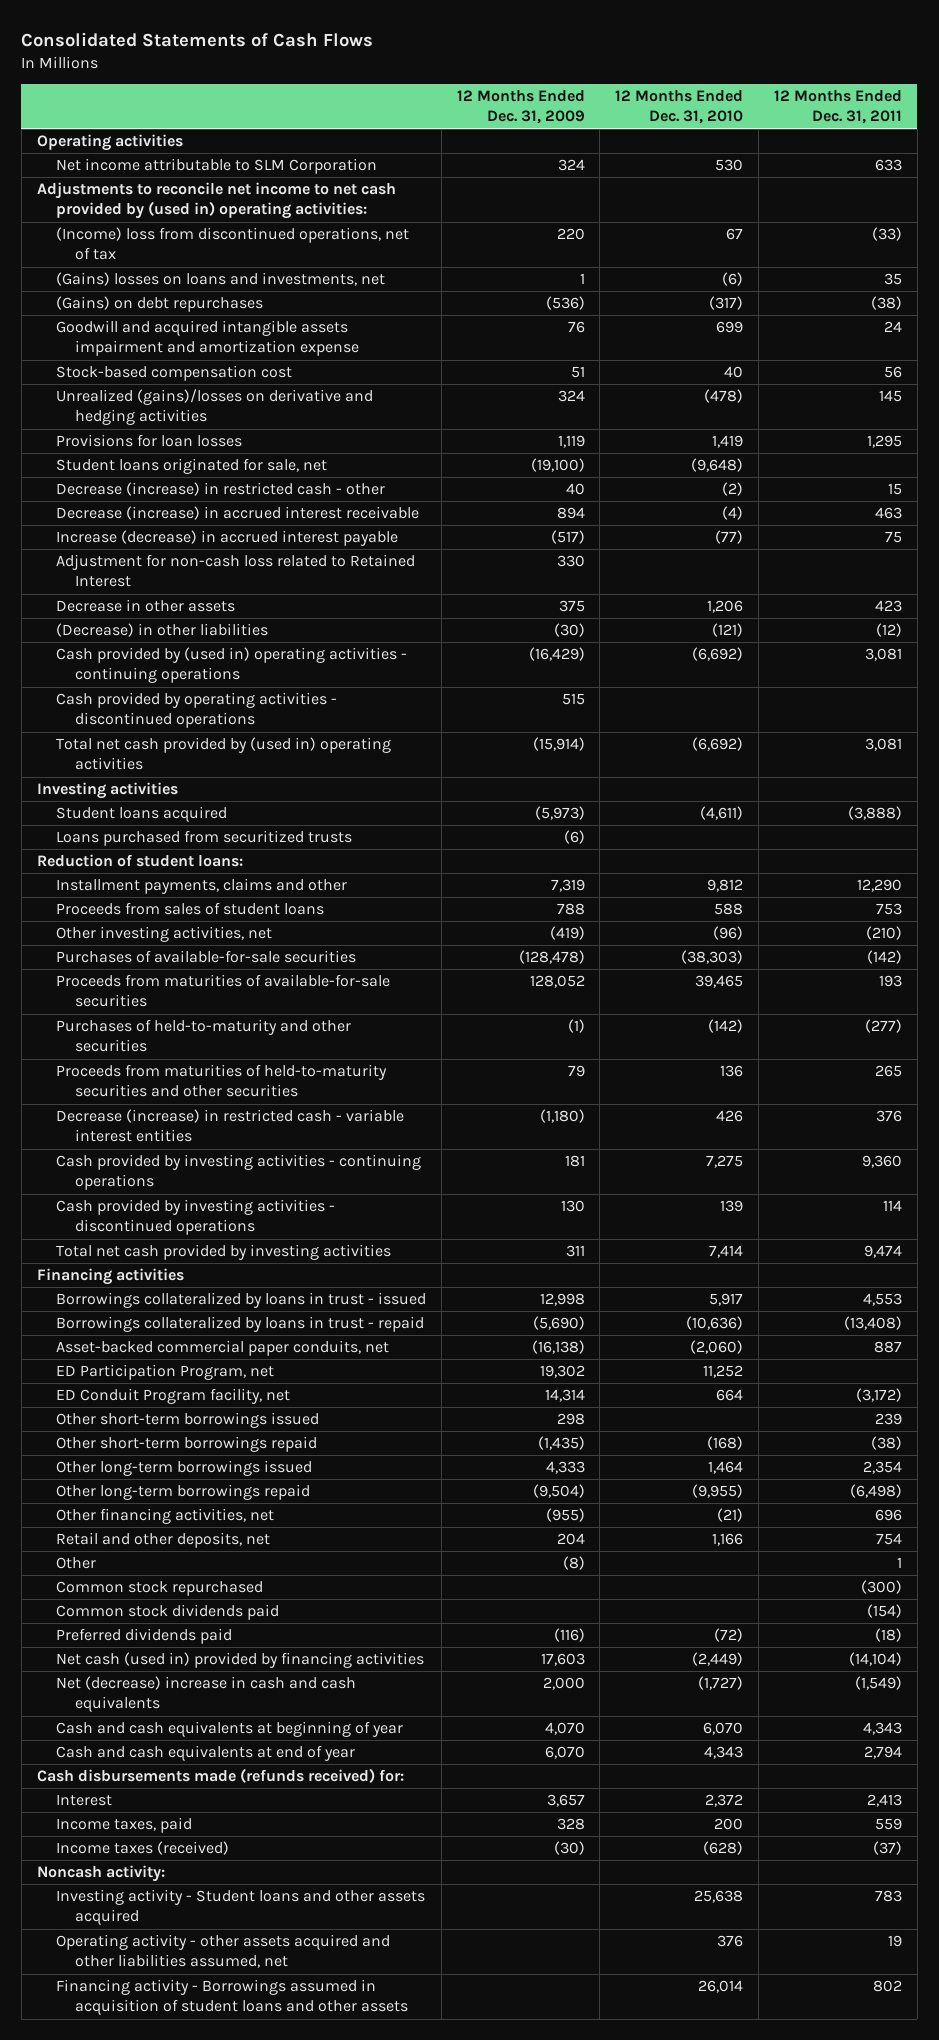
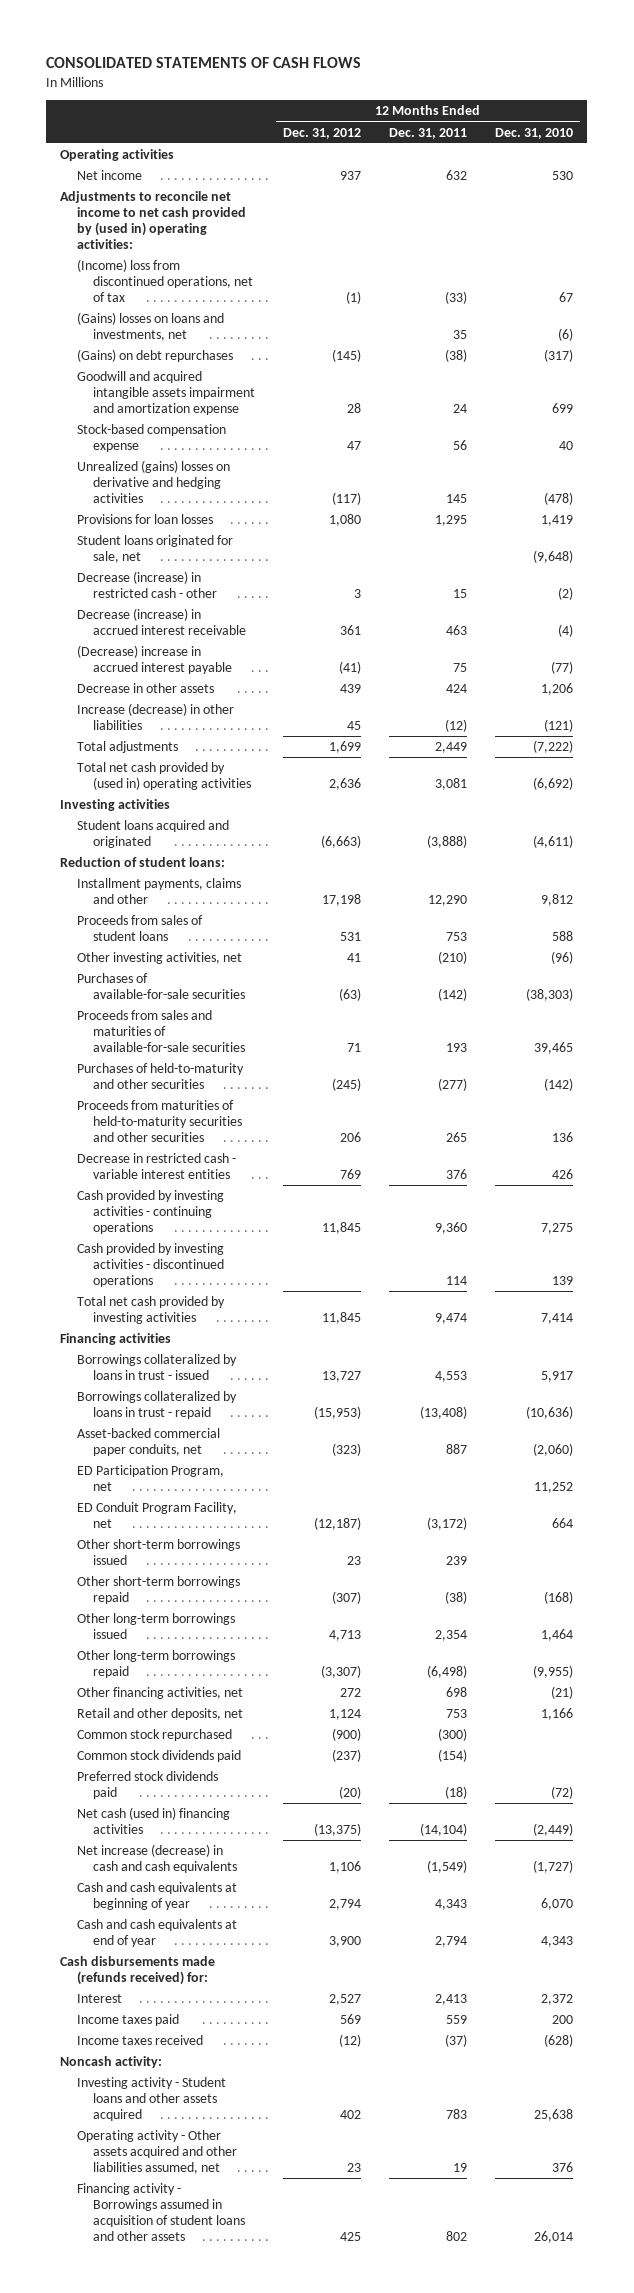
- Consolidated Statements of Cash Flows
+ CONSOLIDATED STATEMENTS OF CASH FLOWS
- | 12 Months Ended Dec. 31, 2009 | 12 Months Ended Dec. 31, 2010 | 12 Months Ended Dec. 31, 2011
+ | 12 Months Ended Dec. 31, 2012 | 12 Months Ended Dec. 31, 2011 | 12 Months Ended Dec. 31, 2010
- Net income attributable to SLM Corporation | 324 | 530 | 633
+ Net income | 937 | 632 | 530
- Stock-based compensation cost | 51 | 40 | 56
- Unrealized (gains)/losses on derivative and hedging activities | 324 | (478) | 145
+ Stock-based compensation expense | 47 | 56 | 40
+ Unrealized (gains) losses on derivative and hedging activities | (117) | 145 | (478)
- Increase (decrease) in accrued interest payable | (517) | (77) | 75
- Adjustment for non-cash loss related to Retained Interest | 330 | |
- Decrease in other assets | 375 | 1,206 | 423
- (Decrease) in other liabilities | (30) | (121) | (12)
- Cash provided by (used in) operating activities - continuing operations | (16,429) | (6,692) | 3,081
- Cash provided by operating activities - discontinued operations | 515 | |
+ (Decrease) increase in accrued interest payable | (41) | 75 | (77)
+ Decrease in other assets | 439 | 424 | 1,206
+ Increase (decrease) in other liabilities | 45 | (12) | (121)
+ Total adjustments | 1,699 | 2,449 | (7,222)
- Student loans acquired | (5,973) | (4,611) | (3,888)
- Loans purchased from securitized trusts | (6) | |
+ Student loans acquired and originated | (6,663) | (3,888) | (4,611)
- Proceeds from maturities of available-for-sale securities | 128,052 | 39,465 | 193
+ Proceeds from sales and maturities of available-for-sale securities | 71 | 193 | 39,465
- Decrease (increase) in restricted cash - variable interest entities | (1,180) | 426 | 376
+ Decrease in restricted cash - variable interest entities | 769 | 376 | 426
- ED Conduit Program facility, net | 14,314 | 664 | (3,172)
+ ED Conduit Program Facility, net | (12,187) | (3,172) | 664
- Other financing activities, net | (955) | (21) | 696
- Retail and other deposits, net | 204 | 1,166 | 754
- Other | (8) | | 1
+ Other financing activities, net | 272 | 698 | (21)
+ Retail and other deposits, net | 1,124 | 753 | 1,166
- Preferred dividends paid | (116) | (72) | (18)
- Net cash (used in) provided by financing activities | 17,603 | (2,449) | (14,104)
- Net (decrease) increase in cash and cash equivalents | 2,000 | (1,727) | (1,549)
+ Preferred stock dividends paid | (20) | (18) | (72)
+ Net cash (used in) financing activities | (13,375) | (14,104) | (2,449)
+ Net increase (decrease) in cash and cash equivalents | 1,106 | (1,549) | (1,727)
- Income taxes, paid | 328 | 200 | 559
- Income taxes (received) | (30) | (628) | (37)
+ Income taxes paid | 569 | 559 | 200
+ Income taxes received | (12) | (37) | (628)
- Operating activity - other assets acquired and other liabilities assumed, net | | 376 | 19
+ Operating activity - Other assets acquired and other liabilities assumed, net | 23 | 19 | 376

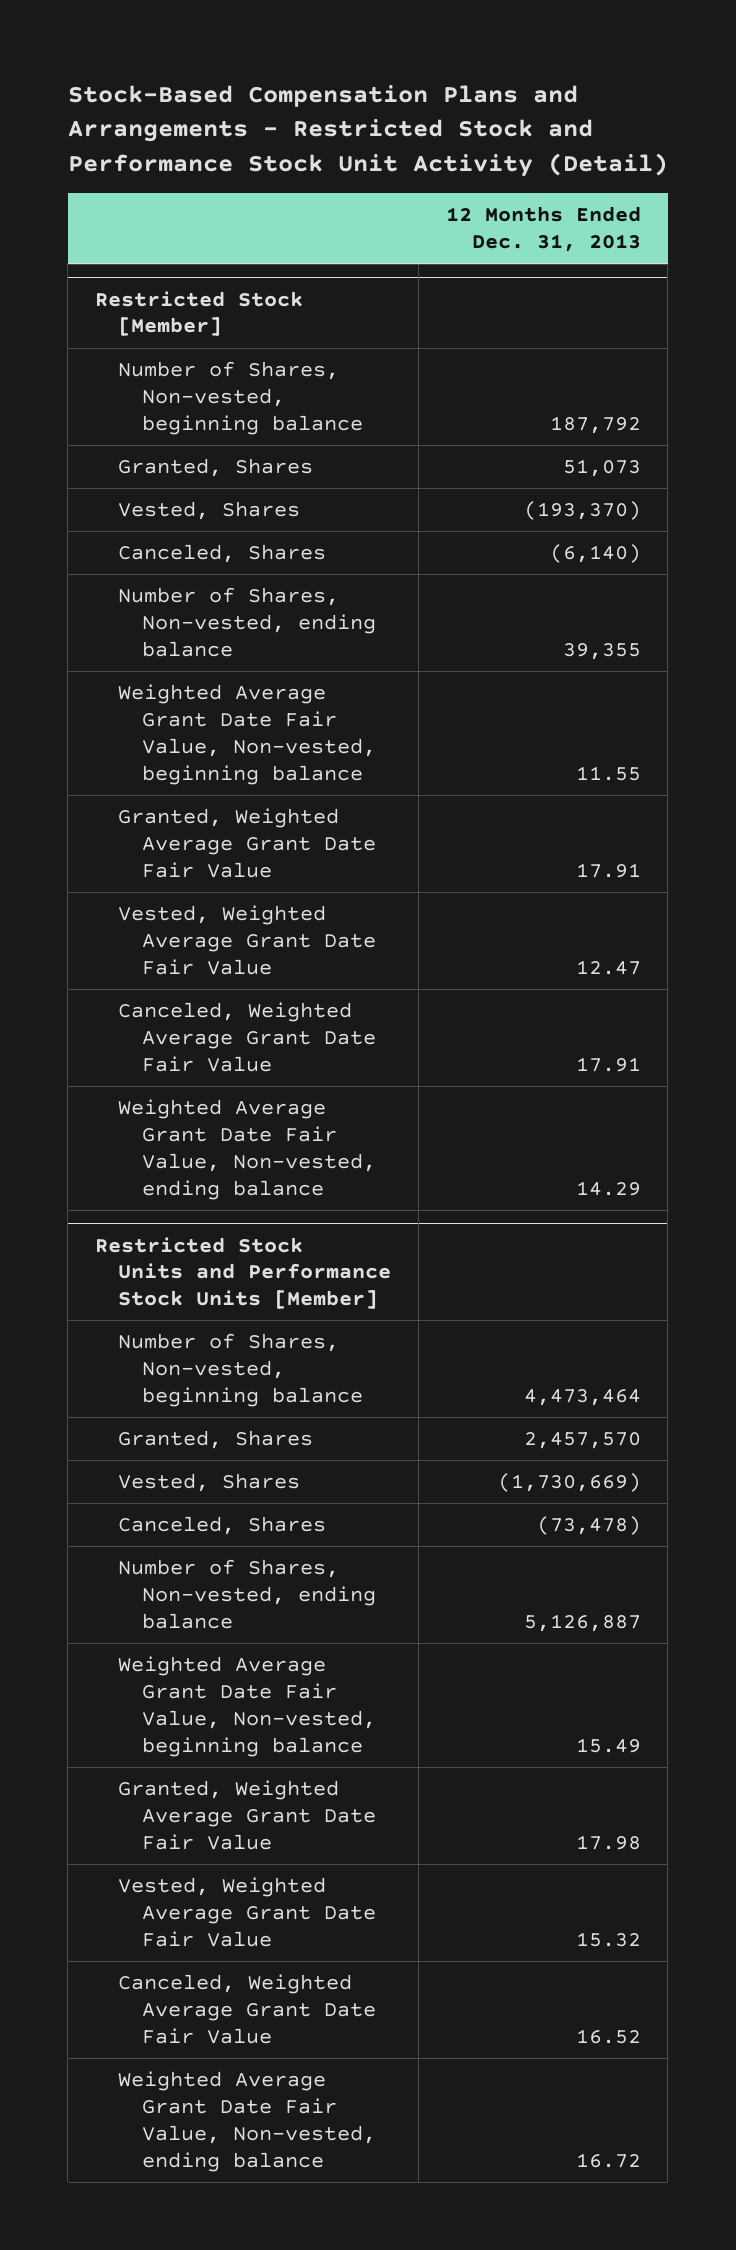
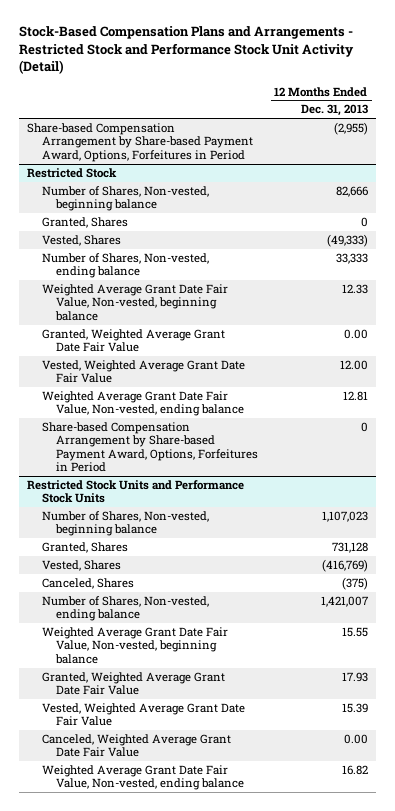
- Restricted Stock [Member]
- Number of Shares, Non-vested, beginning balance | 187,792
- Granted, Shares | 51,073
- Vested, Shares | (193,370)
- Canceled, Shares | (6,140)
- Number of Shares, Non-vested, ending balance | 39,355
- Weighted Average Grant Date Fair Value, Non-vested, beginning balance | 11.55
- Granted, Weighted Average Grant Date Fair Value | 17.91
- Vested, Weighted Average Grant Date Fair Value | 12.47
- Canceled, Weighted Average Grant Date Fair Value | 17.91
- Weighted Average Grant Date Fair Value, Non-vested, ending balance | 14.29
- Restricted Stock Units and Performance Stock Units [Member]
- Number of Shares, Non-vested, beginning balance | 4,473,464
- Granted, Shares | 2,457,570
- Vested, Shares | (1,730,669)
- Canceled, Shares | (73,478)
- Number of Shares, Non-vested, ending balance | 5,126,887
- Weighted Average Grant Date Fair Value, Non-vested, beginning balance | 15.49
- Granted, Weighted Average Grant Date Fair Value | 17.98
- Vested, Weighted Average Grant Date Fair Value | 15.32
- Canceled, Weighted Average Grant Date Fair Value | 16.52
- Weighted Average Grant Date Fair Value, Non-vested, ending balance | 16.72
+ Share-based Compensation Arrangement by Share-based Payment Award, Options, Forfeitures in Period | (2,955)
+ Restricted Stock
+ Number of Shares, Non-vested, beginning balance | 82,666
+ Granted, Shares | 0
+ Vested, Shares | (49,333)
+ Number of Shares, Non-vested, ending balance | 33,333
+ Weighted Average Grant Date Fair Value, Non-vested, beginning balance | 12.33
+ Granted, Weighted Average Grant Date Fair Value | 0.00
+ Vested, Weighted Average Grant Date Fair Value | 12.00
+ Weighted Average Grant Date Fair Value, Non-vested, ending balance | 12.81
+ Share-based Compensation Arrangement by Share-based Payment Award, Options, Forfeitures in Period | 0
+ Restricted Stock Units and Performance Stock Units
+ Number of Shares, Non-vested, beginning balance | 1,107,023
+ Granted, Shares | 731,128
+ Vested, Shares | (416,769)
+ Canceled, Shares | (375)
+ Number of Shares, Non-vested, ending balance | 1,421,007
+ Weighted Average Grant Date Fair Value, Non-vested, beginning balance | 15.55
+ Granted, Weighted Average Grant Date Fair Value | 17.93
+ Vested, Weighted Average Grant Date Fair Value | 15.39
+ Canceled, Weighted Average Grant Date Fair Value | 0.00
+ Weighted Average Grant Date Fair Value, Non-vested, ending balance | 16.82

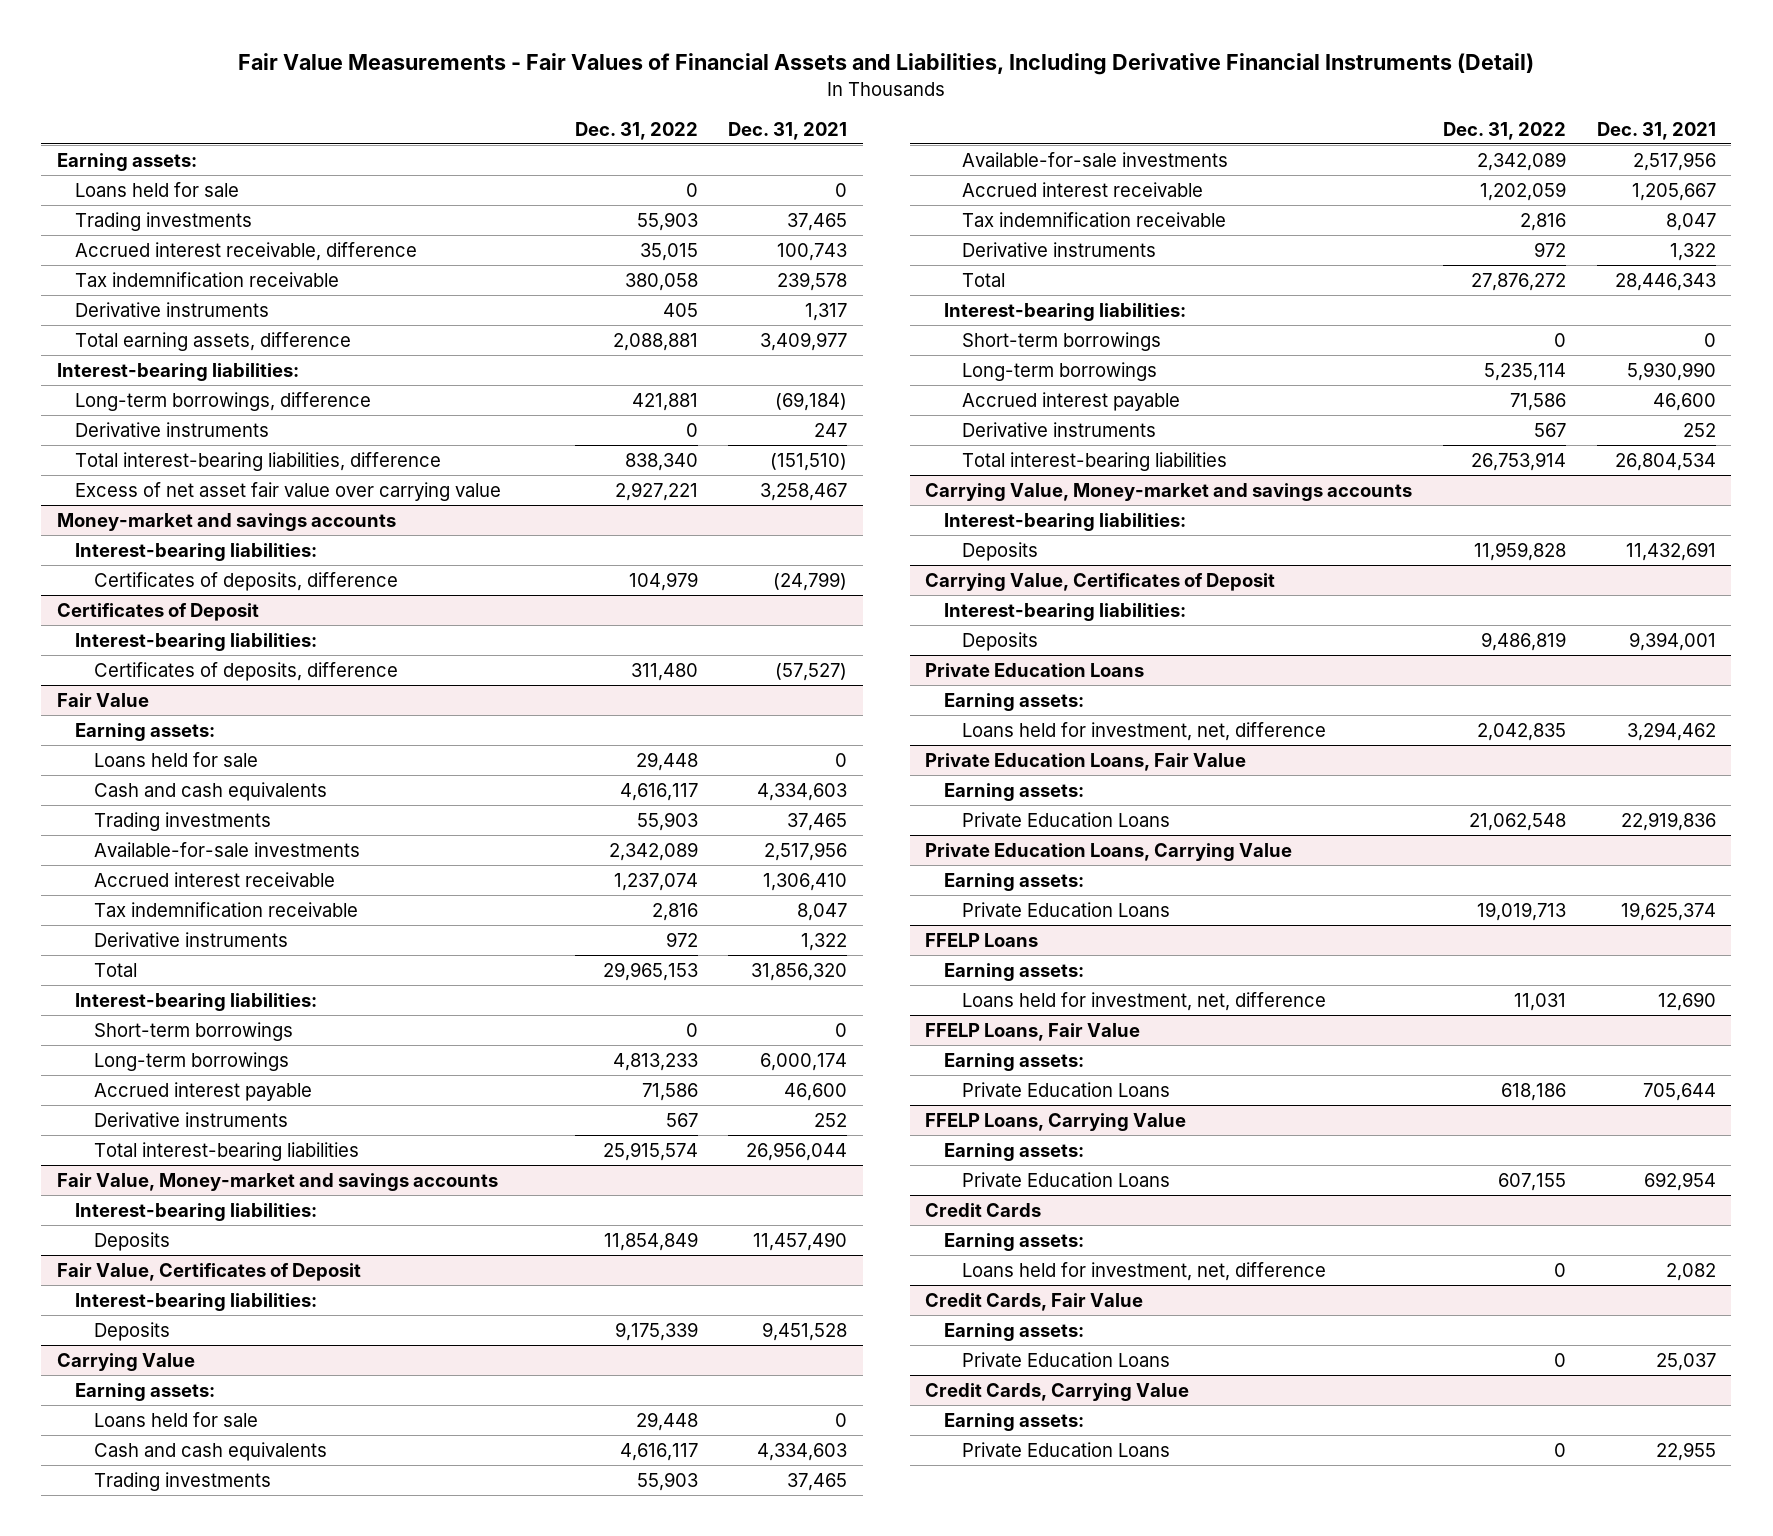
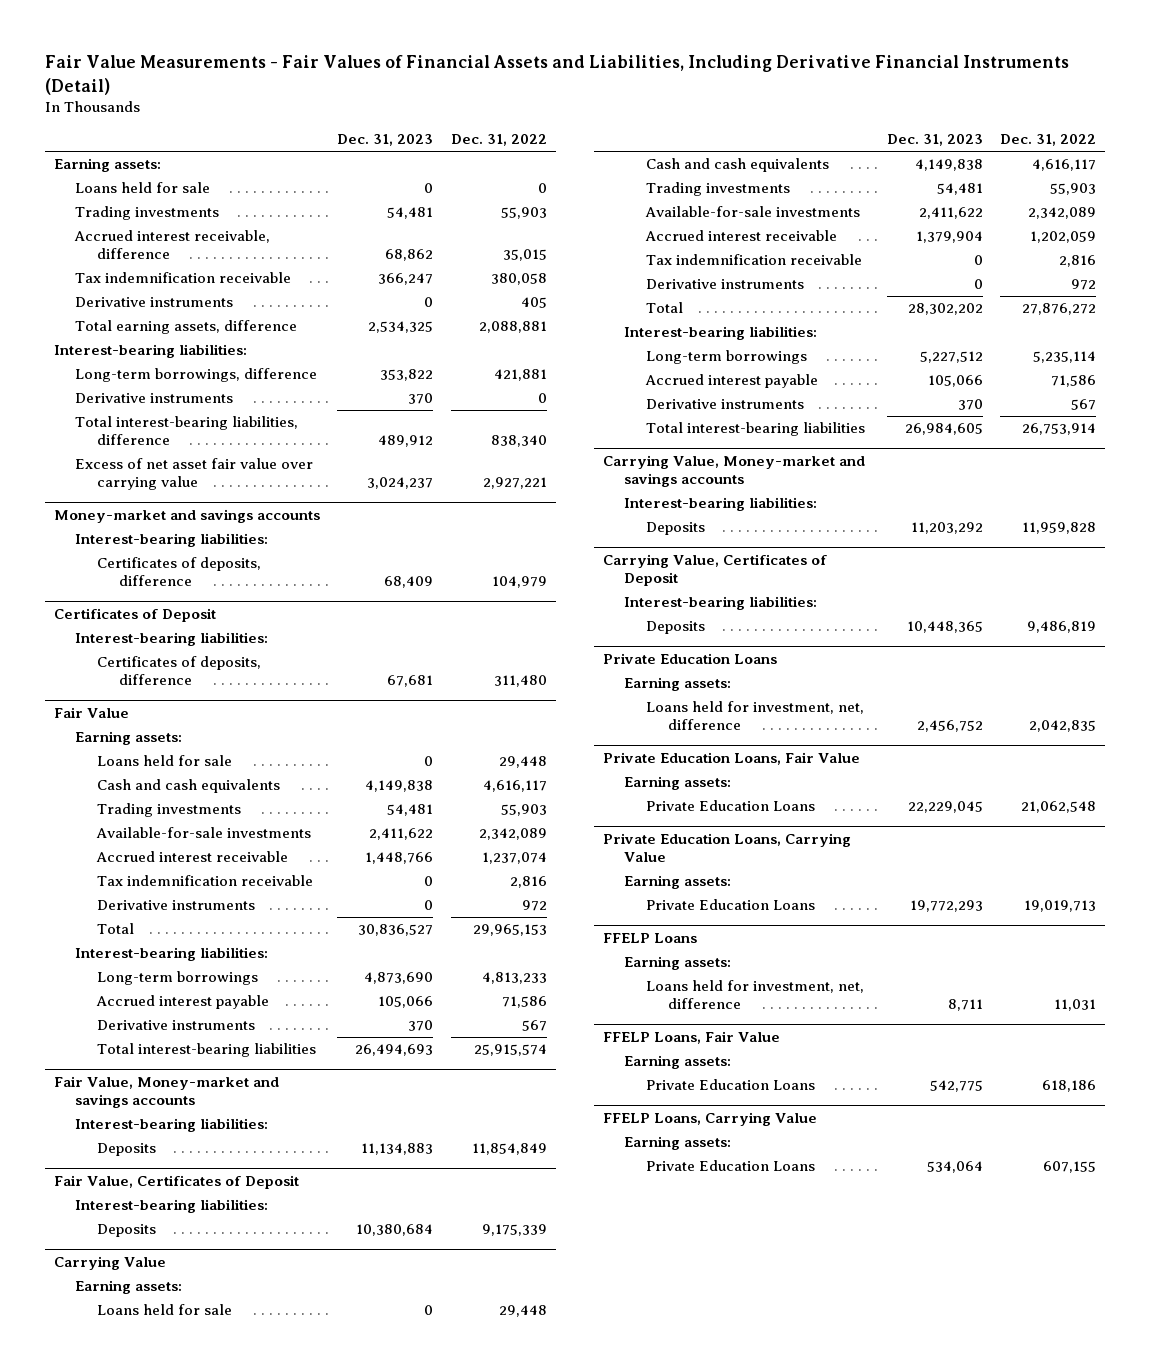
- | Dec. 31, 2022 | Dec. 31, 2021
+ | Dec. 31, 2023 | Dec. 31, 2022
@ Fair Value
- Short-term borrowings | 0 | 0
@ Carrying Value
- Short-term borrowings | 0 | 0
- Credit Cards
- Earning assets:
- Loans held for investment, net, difference | 0 | 2,082
- Credit Cards, Fair Value
- Earning assets:
- Private Education Loans | 0 | 25,037
- Credit Cards, Carrying Value
- Earning assets:
- Private Education Loans | 0 | 22,955

